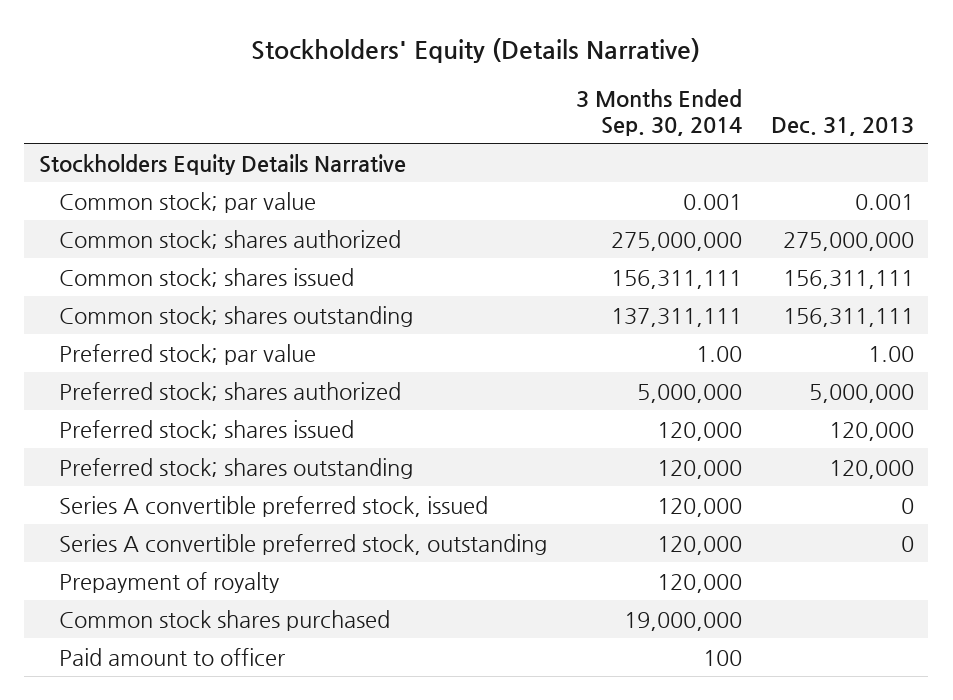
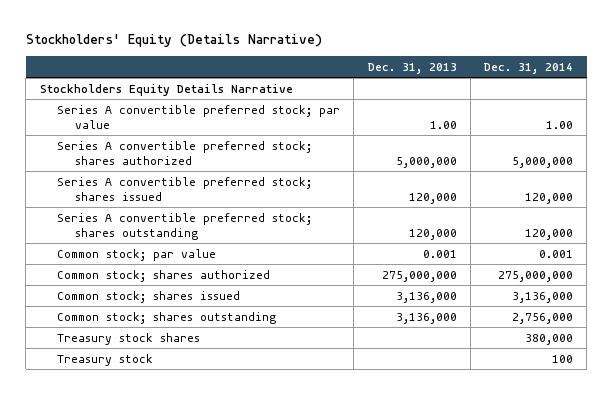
- | 3 Months Ended Sep. 30, 2014 | Dec. 31, 2013
+ | Dec. 31, 2013 | Dec. 31, 2014
+ Series A convertible preferred stock; par value | 1.00 | 1.00
+ Series A convertible preferred stock; shares authorized | 5,000,000 | 5,000,000
+ Series A convertible preferred stock; shares issued | 120,000 | 120,000
+ Series A convertible preferred stock; shares outstanding | 120,000 | 120,000
- Common stock; shares issued | 156,311,111 | 156,311,111
- Common stock; shares outstanding | 137,311,111 | 156,311,111
- Preferred stock; par value | 1.00 | 1.00
- Preferred stock; shares authorized | 5,000,000 | 5,000,000
- Preferred stock; shares issued | 120,000 | 120,000
- Preferred stock; shares outstanding | 120,000 | 120,000
- Series A convertible preferred stock, issued | 120,000 | 0
- Series A convertible preferred stock, outstanding | 120,000 | 0
- Prepayment of royalty | 120,000 |
- Common stock shares purchased | 19,000,000 |
- Paid amount to officer | 100 |
+ Common stock; shares issued | 3,136,000 | 3,136,000
+ Common stock; shares outstanding | 3,136,000 | 2,756,000
+ Treasury stock shares | | 380,000
+ Treasury stock | | 100

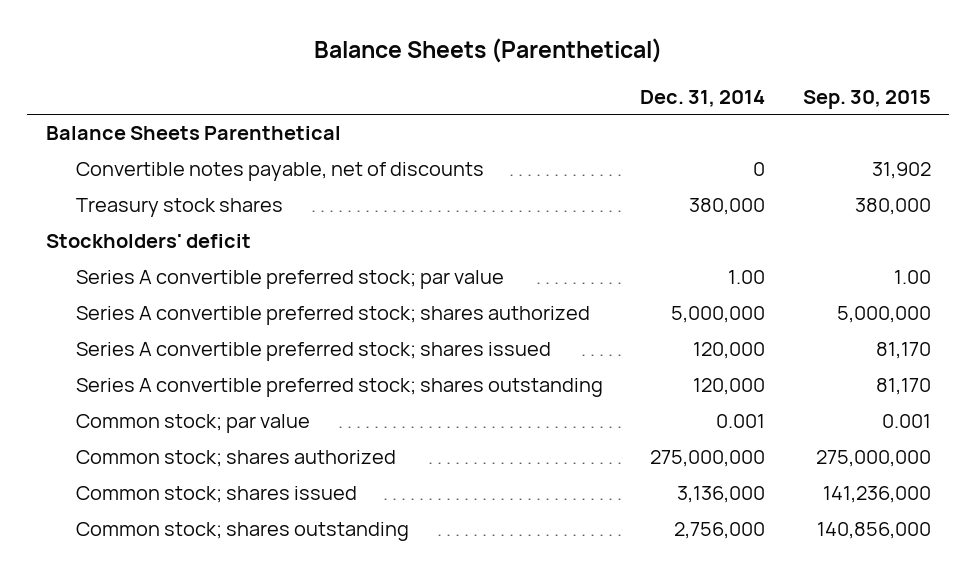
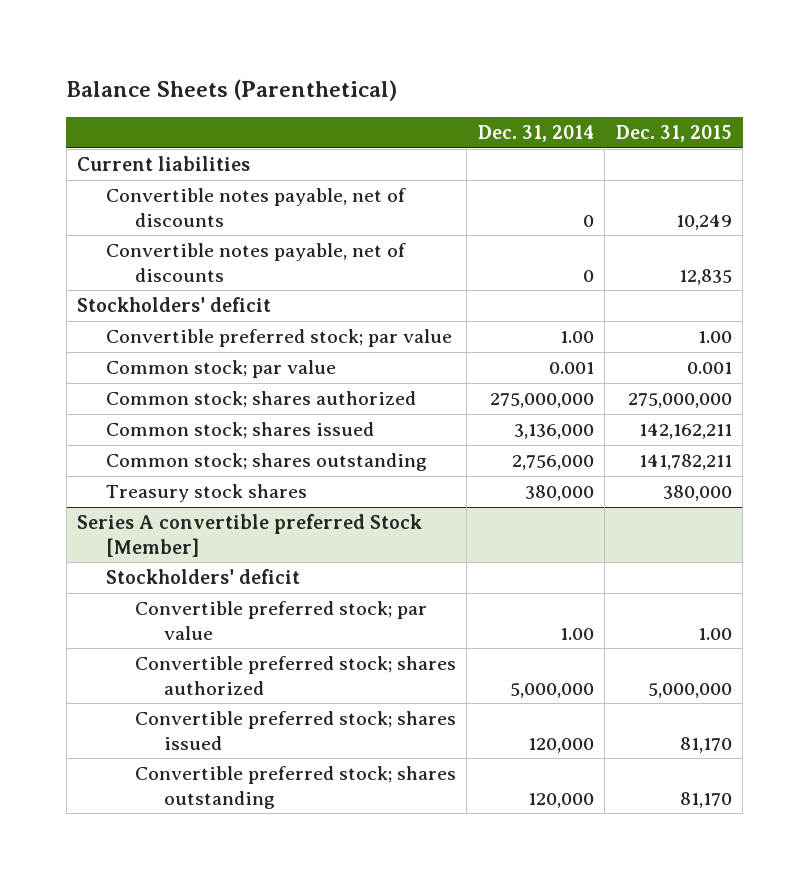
- | Dec. 31, 2014 | Sep. 30, 2015
+ | Dec. 31, 2014 | Dec. 31, 2015
- Balance Sheets Parenthetical
+ Current liabilities
+ Convertible notes payable, net of discounts | 0 | 12,835
- Series A convertible preferred stock; par value | 1.00 | 1.00
- Series A convertible preferred stock; shares authorized | 5,000,000 | 5,000,000
- Series A convertible preferred stock; shares issued | 120,000 | 81,170
- Series A convertible preferred stock; shares outstanding | 120,000 | 81,170
+ Convertible preferred stock; par value | 1.00 | 1.00
moved down: Treasury stock shares | 380,000 | 380,000
+ Series A convertible preferred Stock [Member]
+ Stockholders' deficit
+ Convertible preferred stock; par value | 1.00 | 1.00
+ Convertible preferred stock; shares authorized | 5,000,000 | 5,000,000
+ Convertible preferred stock; shares issued | 120,000 | 81,170
+ Convertible preferred stock; shares outstanding | 120,000 | 81,170

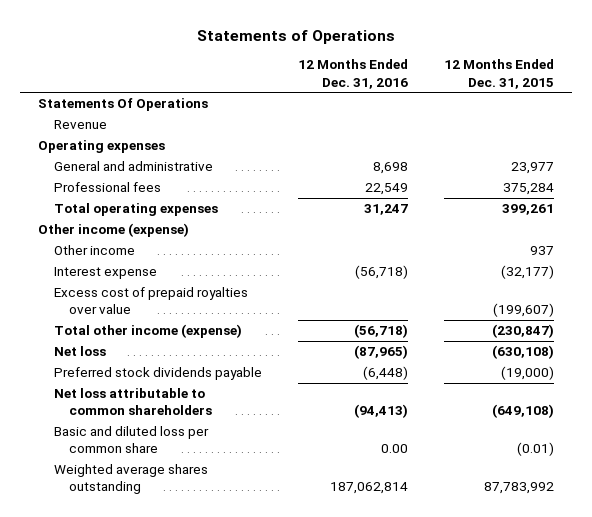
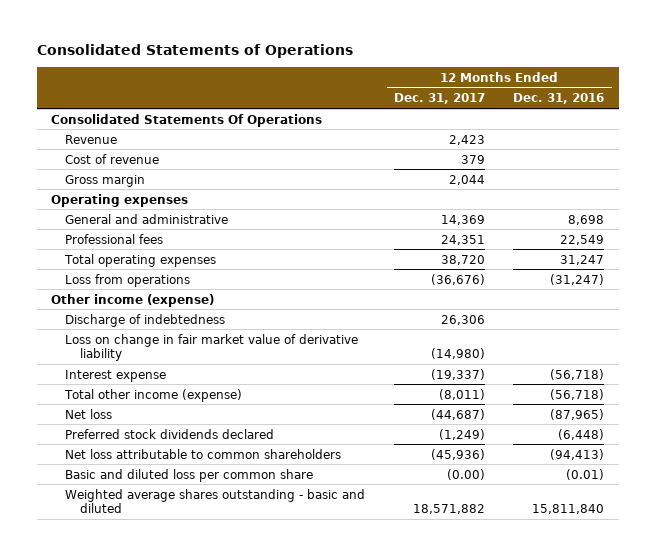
- Statements of Operations
+ Consolidated Statements of Operations
- | 12 Months Ended Dec. 31, 2016 | 12 Months Ended Dec. 31, 2015
+ | 12 Months Ended Dec. 31, 2017 | 12 Months Ended Dec. 31, 2016
- Statements Of Operations
+ Consolidated Statements Of Operations
+ Cost of revenue | 379 |
+ Gross margin | 2,044 |
+ Loss from operations | (36,676) | (31,247)
- Other income | | 937
+ Discharge of indebtedness | 26,306 |
+ Loss on change in fair market value of derivative liability | (14,980) |
- Excess cost of prepaid royalties over value | | (199,607)
- Preferred stock dividends payable | (6,448) | (19,000)
+ Preferred stock dividends declared | (1,249) | (6,448)
- Basic and diluted loss per common share | 0.00 | (0.01)
- Weighted average shares outstanding | 187,062,814 | 87,783,992
+ Basic and diluted loss per common share | (0.00) | (0.01)
+ Weighted average shares outstanding - basic and diluted | 18,571,882 | 15,811,840

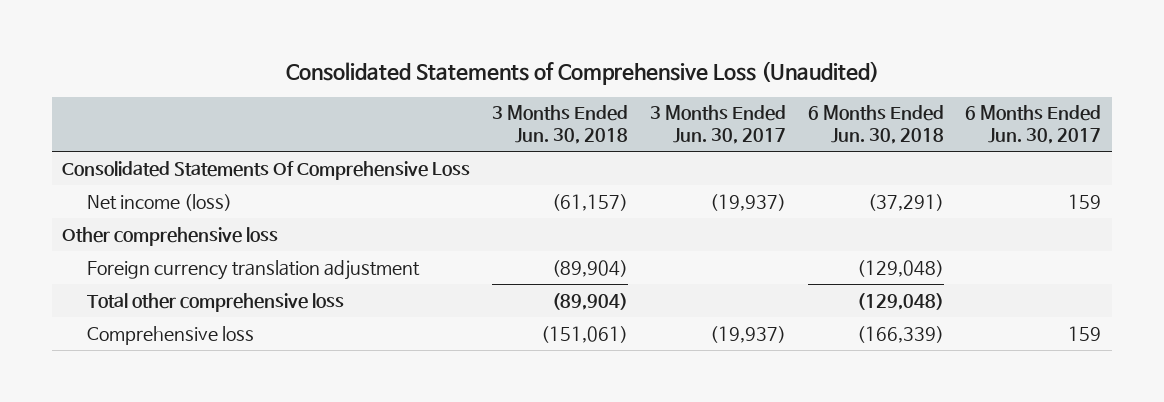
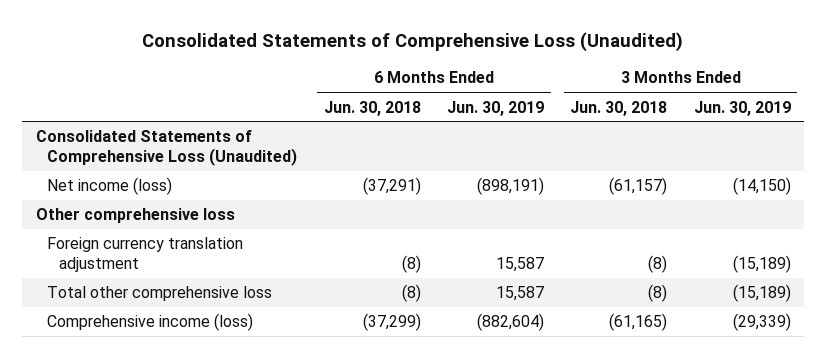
- | 3 Months Ended Jun. 30, 2018 | 3 Months Ended Jun. 30, 2017 | 6 Months Ended Jun. 30, 2018 | 6 Months Ended Jun. 30, 2017
+ | 6 Months Ended Jun. 30, 2018 | 6 Months Ended Jun. 30, 2019 | 3 Months Ended Jun. 30, 2018 | 3 Months Ended Jun. 30, 2019
- Consolidated Statements Of Comprehensive Loss
+ Consolidated Statements of Comprehensive Loss (Unaudited)
- Foreign currency translation adjustment | (89,904) | | (129,048) |
- Total other comprehensive loss | (89,904) | | (129,048) |
- Comprehensive loss | (151,061) | (19,937) | (166,339) | 159
+ Foreign currency translation adjustment | (8) | 15,587 | (8) | (15,189)
+ Total other comprehensive loss | (8) | 15,587 | (8) | (15,189)
+ Comprehensive income (loss) | (37,299) | (882,604) | (61,165) | (29,339)

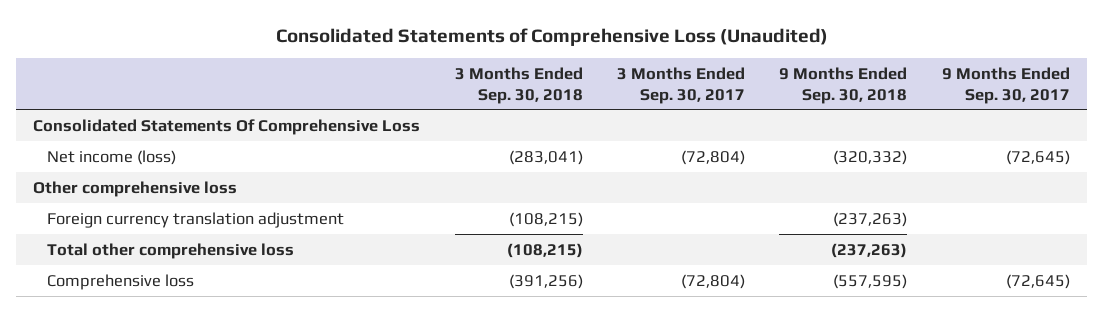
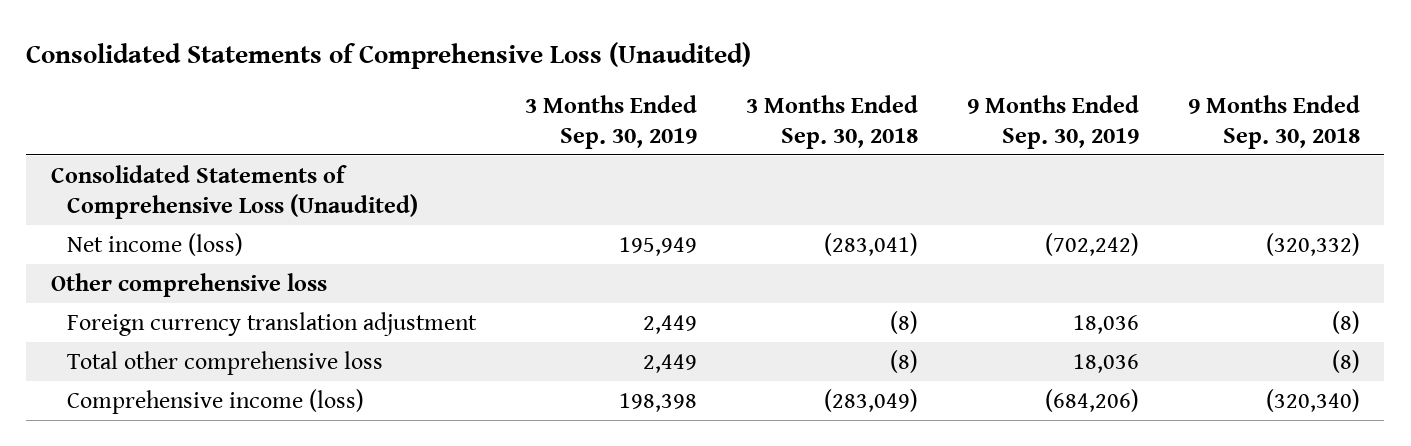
- | 3 Months Ended Sep. 30, 2018 | 3 Months Ended Sep. 30, 2017 | 9 Months Ended Sep. 30, 2018 | 9 Months Ended Sep. 30, 2017
+ | 3 Months Ended Sep. 30, 2019 | 3 Months Ended Sep. 30, 2018 | 9 Months Ended Sep. 30, 2019 | 9 Months Ended Sep. 30, 2018
- Consolidated Statements Of Comprehensive Loss
+ Consolidated Statements of Comprehensive Loss (Unaudited)
- Foreign currency translation adjustment | (108,215) | | (237,263) |
- Total other comprehensive loss | (108,215) | | (237,263) |
- Comprehensive loss | (391,256) | (72,804) | (557,595) | (72,645)
+ Foreign currency translation adjustment | 2,449 | (8) | 18,036 | (8)
+ Total other comprehensive loss | 2,449 | (8) | 18,036 | (8)
+ Comprehensive income (loss) | 198,398 | (283,049) | (684,206) | (320,340)

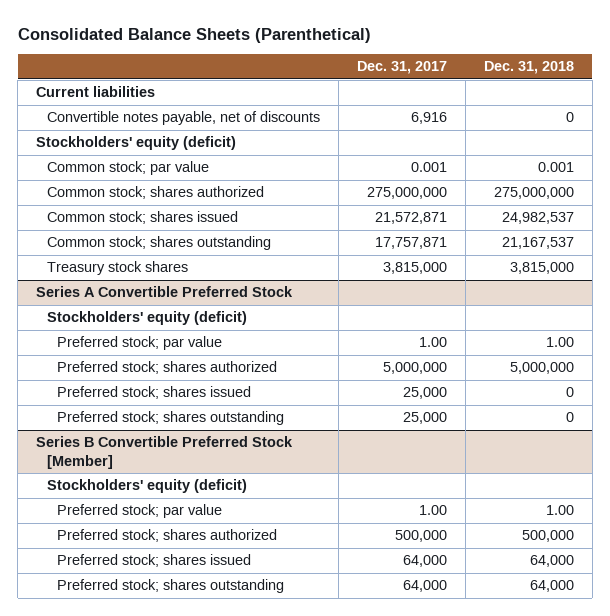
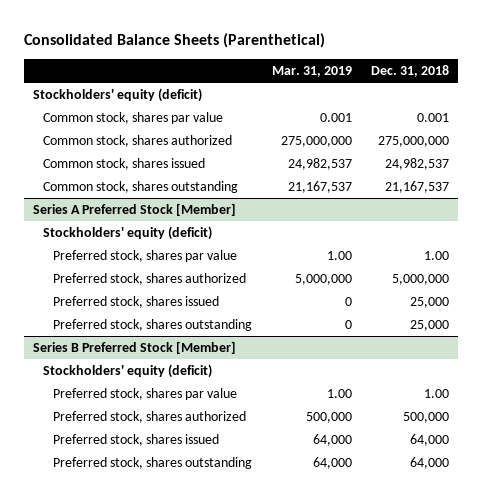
- | Dec. 31, 2017 | Dec. 31, 2018
+ | Mar. 31, 2019 | Dec. 31, 2018
- Current liabilities
- Convertible notes payable, net of discounts | 6,916 | 0
- Common stock; par value | 0.001 | 0.001
- Common stock; shares authorized | 275,000,000 | 275,000,000
- Common stock; shares issued | 21,572,871 | 24,982,537
- Common stock; shares outstanding | 17,757,871 | 21,167,537
- Treasury stock shares | 3,815,000 | 3,815,000
- Series A Convertible Preferred Stock
+ Common stock, shares par value | 0.001 | 0.001
+ Common stock, shares authorized | 275,000,000 | 275,000,000
+ Common stock, shares issued | 24,982,537 | 24,982,537
+ Common stock, shares outstanding | 21,167,537 | 21,167,537
+ Series A Preferred Stock [Member]
- Preferred stock; par value | 1.00 | 1.00
- Preferred stock; shares authorized | 5,000,000 | 5,000,000
- Preferred stock; shares issued | 25,000 | 0
- Preferred stock; shares outstanding | 25,000 | 0
- Series B Convertible Preferred Stock [Member]
+ Preferred stock, shares par value | 1.00 | 1.00
+ Preferred stock, shares authorized | 5,000,000 | 5,000,000
+ Preferred stock, shares issued | 0 | 25,000
+ Preferred stock, shares outstanding | 0 | 25,000
+ Series B Preferred Stock [Member]
- Preferred stock; par value | 1.00 | 1.00
- Preferred stock; shares authorized | 500,000 | 500,000
- Preferred stock; shares issued | 64,000 | 64,000
- Preferred stock; shares outstanding | 64,000 | 64,000
+ Preferred stock, shares par value | 1.00 | 1.00
+ Preferred stock, shares authorized | 500,000 | 500,000
+ Preferred stock, shares issued | 64,000 | 64,000
+ Preferred stock, shares outstanding | 64,000 | 64,000

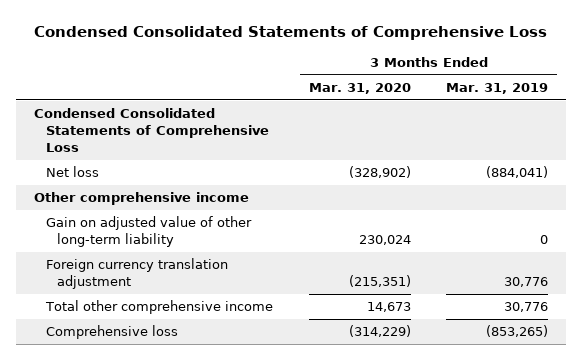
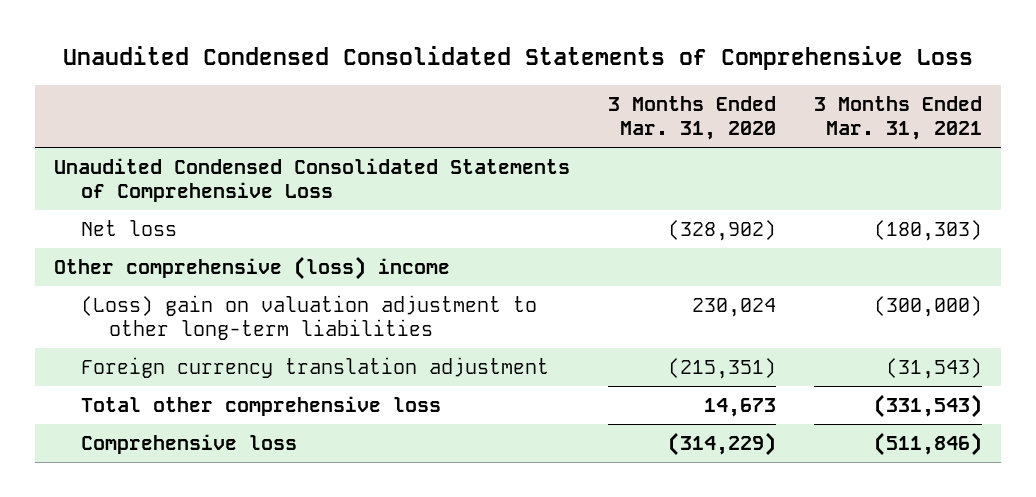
- Condensed Consolidated Statements of Comprehensive Loss
+ Unaudited Condensed Consolidated Statements of Comprehensive Loss
- | 3 Months Ended Mar. 31, 2020 | 3 Months Ended Mar. 31, 2019
+ | 3 Months Ended Mar. 31, 2020 | 3 Months Ended Mar. 31, 2021
- Condensed Consolidated Statements of Comprehensive Loss
+ Unaudited Condensed Consolidated Statements of Comprehensive Loss
- Other comprehensive income
- Gain on adjusted value of other long-term liability | 230,024 | 0
+ Other comprehensive (loss) income
+ (Loss) gain on valuation adjustment to other long-term liabilities | 230,024 | (300,000)
- Total other comprehensive income | 14,673 | 30,776
+ Total other comprehensive loss | 14,673 | (331,543)

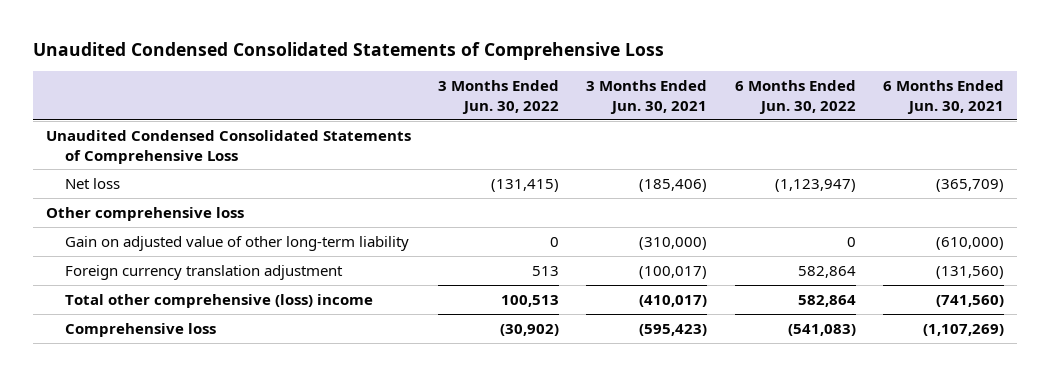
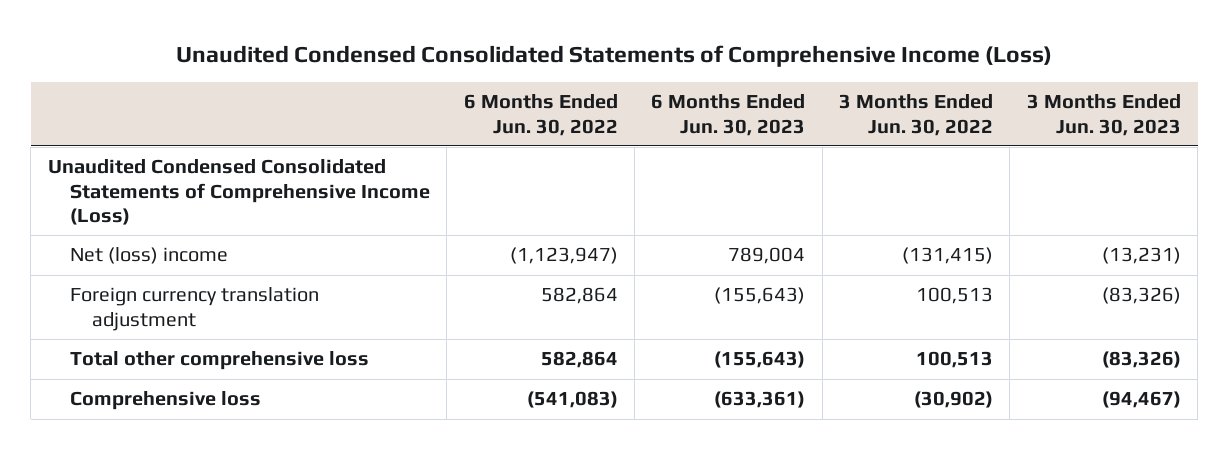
- Unaudited Condensed Consolidated Statements of Comprehensive Loss
+ Unaudited Condensed Consolidated Statements of Comprehensive Income (Loss)
- | 3 Months Ended Jun. 30, 2022 | 3 Months Ended Jun. 30, 2021 | 6 Months Ended Jun. 30, 2022 | 6 Months Ended Jun. 30, 2021
+ | 6 Months Ended Jun. 30, 2022 | 6 Months Ended Jun. 30, 2023 | 3 Months Ended Jun. 30, 2022 | 3 Months Ended Jun. 30, 2023
- Unaudited Condensed Consolidated Statements of Comprehensive Loss
- Net loss | (131,415) | (185,406) | (1,123,947) | (365,709)
- Other comprehensive loss
- Gain on adjusted value of other long-term liability | 0 | (310,000) | 0 | (610,000)
- Foreign currency translation adjustment | 513 | (100,017) | 582,864 | (131,560)
- Total other comprehensive (loss) income | 100,513 | (410,017) | 582,864 | (741,560)
+ Unaudited Condensed Consolidated Statements of Comprehensive Income (Loss)
+ Net (loss) income | (1,123,947) | 789,004 | (131,415) | (13,231)
+ Foreign currency translation adjustment | 582,864 | (155,643) | 100,513 | (83,326)
+ Total other comprehensive loss | 582,864 | (155,643) | 100,513 | (83,326)

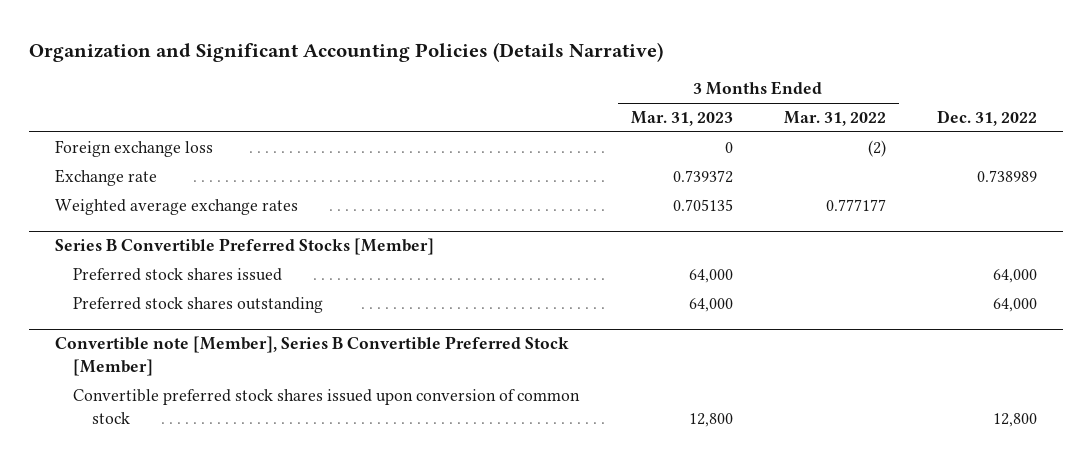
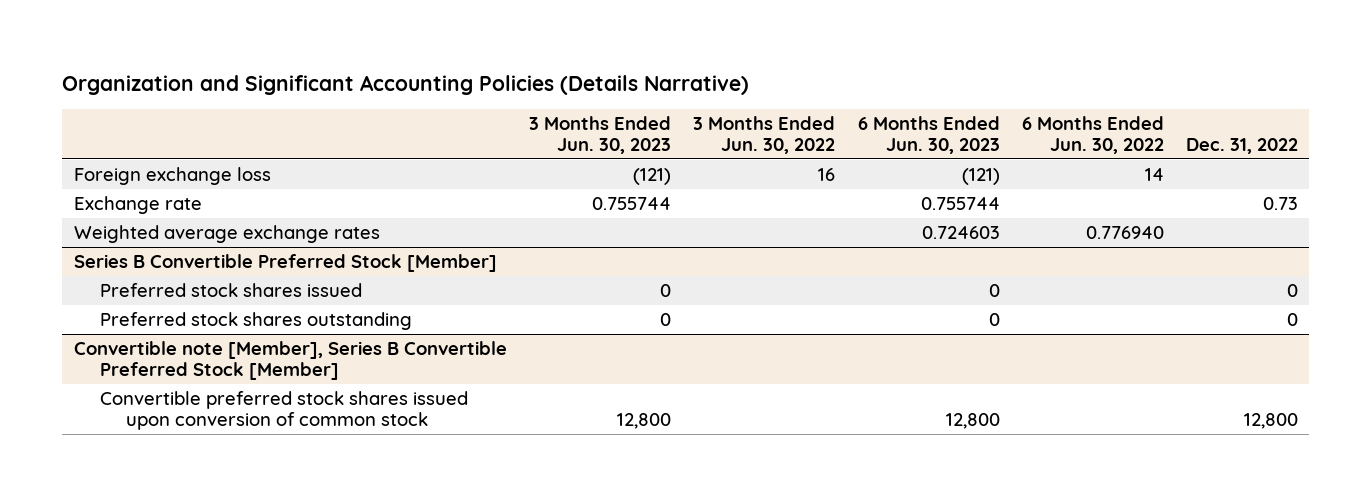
- | 3 Months Ended Mar. 31, 2023 | 3 Months Ended Mar. 31, 2022 | Dec. 31, 2022
+ | 3 Months Ended Jun. 30, 2023 | 3 Months Ended Jun. 30, 2022 | 6 Months Ended Jun. 30, 2023 | 6 Months Ended Jun. 30, 2022 | Dec. 31, 2022
- Exchange rate | 0.739372 | | 0.738989
+ Exchange rate | 0.755744 | | 0.755744 | | 0.73
- Series B Convertible Preferred Stocks [Member]
- Preferred stock shares issued | 64,000 | | 64,000
- Preferred stock shares outstanding | 64,000 | | 64,000
+ Series B Convertible Preferred Stock [Member]
+ Preferred stock shares issued | 0 | | 0 | | 0
+ Preferred stock shares outstanding | 0 | | 0 | | 0

